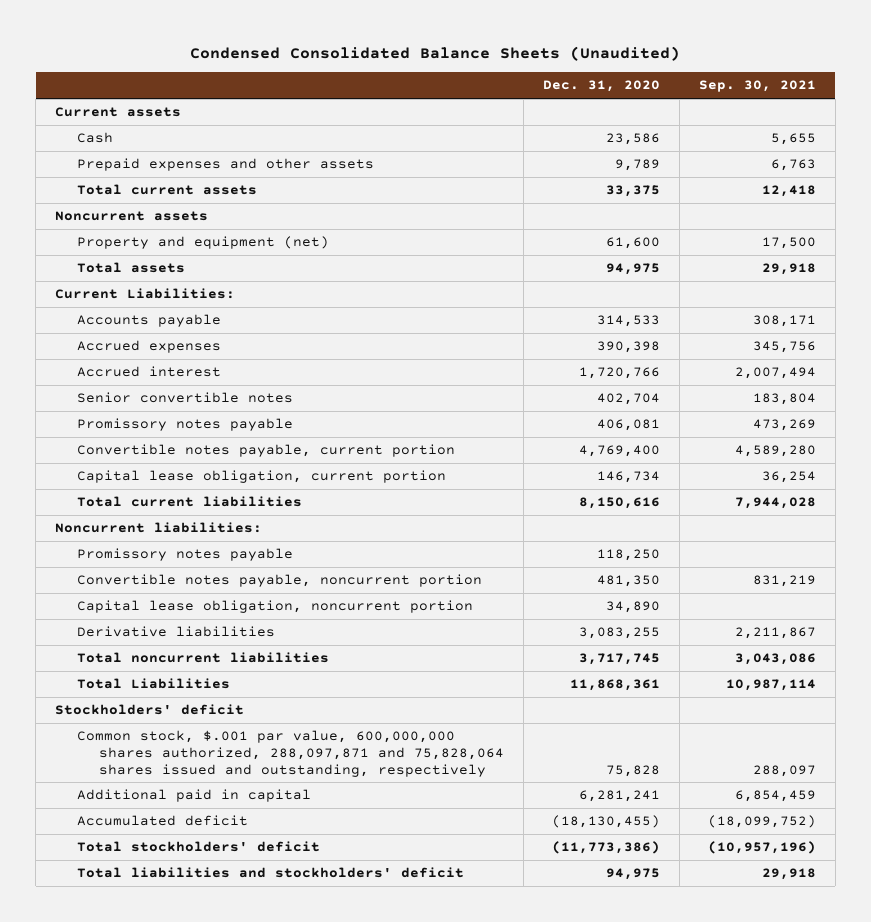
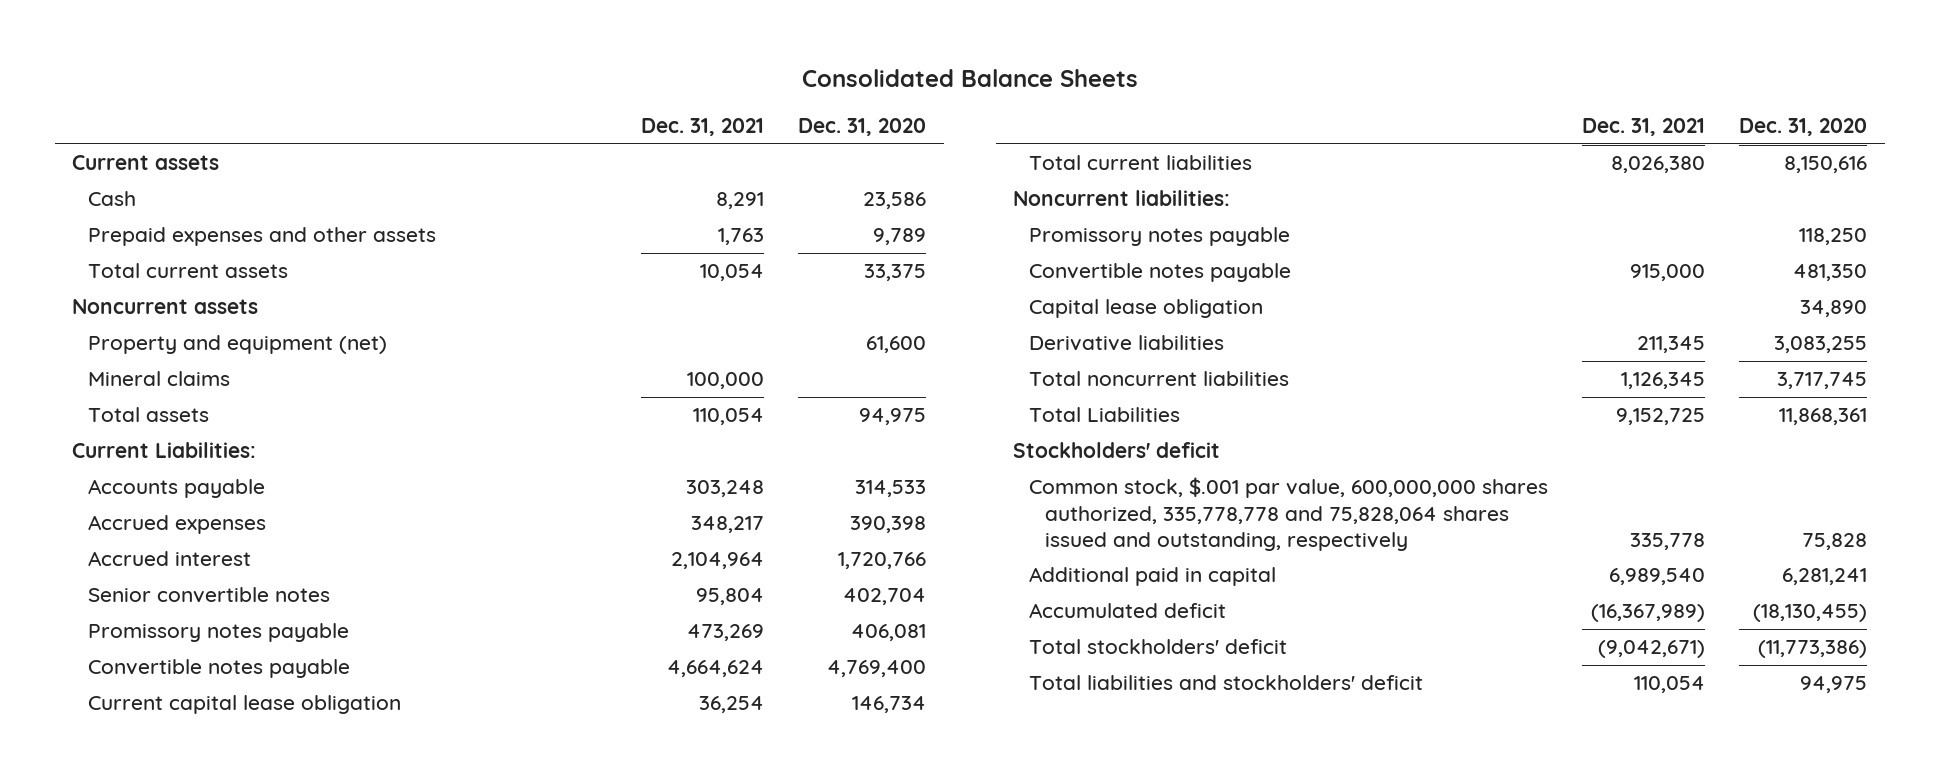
- Condensed Consolidated Balance Sheets (Unaudited)
+ Consolidated Balance Sheets
- | Dec. 31, 2020 | Sep. 30, 2021
+ | Dec. 31, 2021 | Dec. 31, 2020
+ Mineral claims | 100,000 |
- Convertible notes payable, current portion | 4,769,400 | 4,589,280
- Capital lease obligation, current portion | 146,734 | 36,254
+ Convertible notes payable | 4,664,624 | 4,769,400
+ Current capital lease obligation | 36,254 | 146,734
- Convertible notes payable, noncurrent portion | 481,350 | 831,219
- Capital lease obligation, noncurrent portion | 34,890 |
+ Convertible notes payable | 915,000 | 481,350
+ Capital lease obligation | | 34,890
- Common stock, $.001 par value, 600,000,000 shares authorized, 288,097,871 and 75,828,064 shares issued and outstanding, respectively | 75,828 | 288,097
+ Common stock, $.001 par value, 600,000,000 shares authorized, 335,778,778 and 75,828,064 shares issued and outstanding, respectively | 335,778 | 75,828

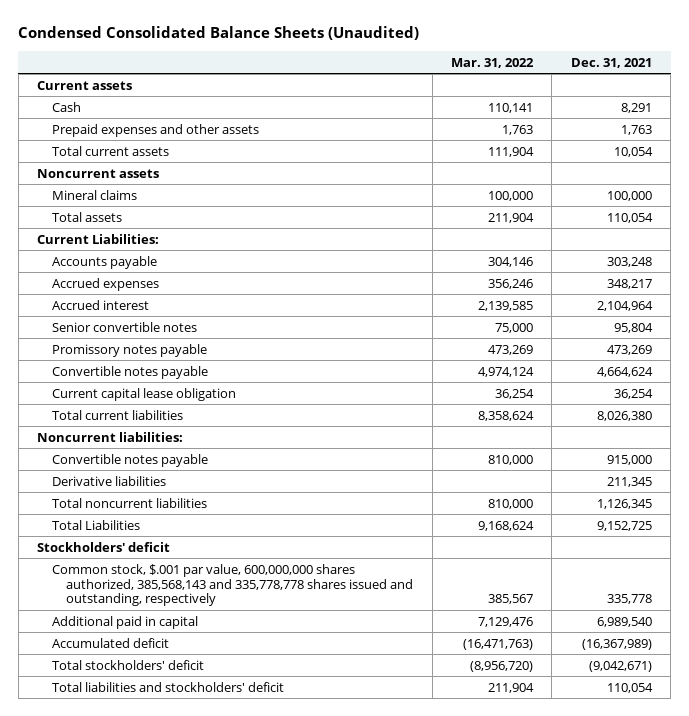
- Consolidated Balance Sheets
+ Condensed Consolidated Balance Sheets (Unaudited)
- | Dec. 31, 2021 | Dec. 31, 2020
+ | Mar. 31, 2022 | Dec. 31, 2021
- Property and equipment (net) | | 61,600
- Promissory notes payable | | 118,250
- Capital lease obligation | | 34,890
- Common stock, $.001 par value, 600,000,000 shares authorized, 335,778,778 and 75,828,064 shares issued and outstanding, respectively | 335,778 | 75,828
+ Common stock, $.001 par value, 600,000,000 shares authorized, 385,568,143 and 335,778,778 shares issued and outstanding, respectively | 385,567 | 335,778

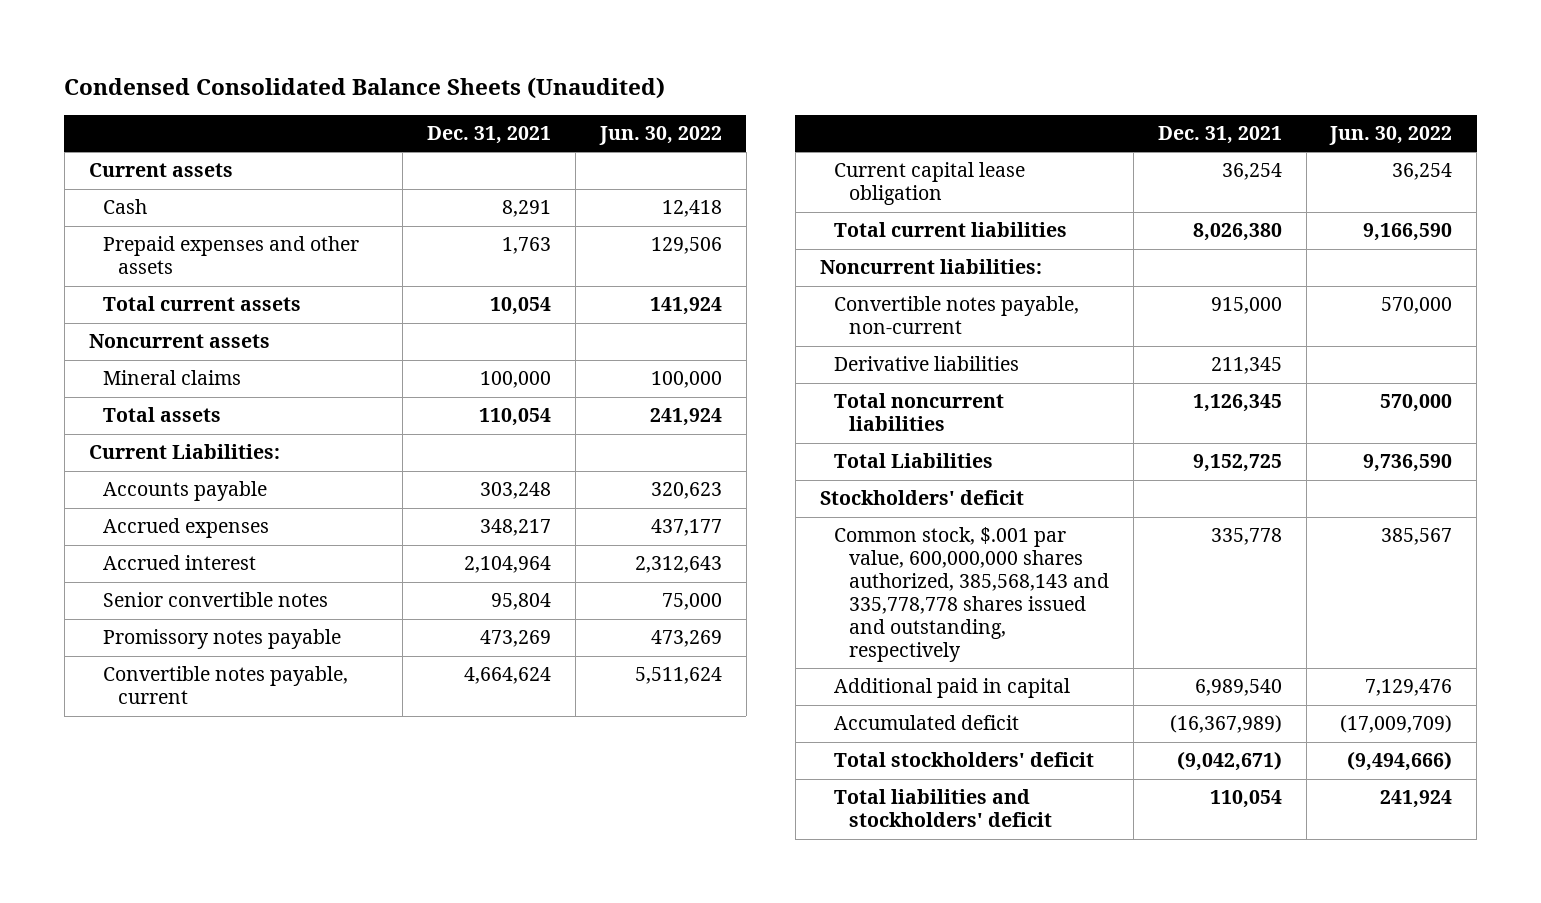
- | Mar. 31, 2022 | Dec. 31, 2021
+ | Dec. 31, 2021 | Jun. 30, 2022
- Convertible notes payable | 4,974,124 | 4,664,624
+ Convertible notes payable, current | 4,664,624 | 5,511,624
- Convertible notes payable | 810,000 | 915,000
+ Convertible notes payable, non-current | 915,000 | 570,000

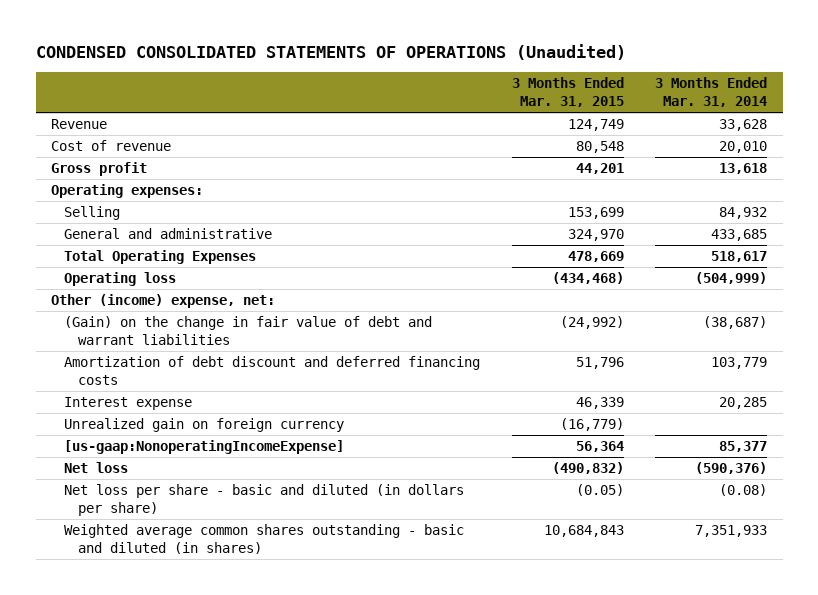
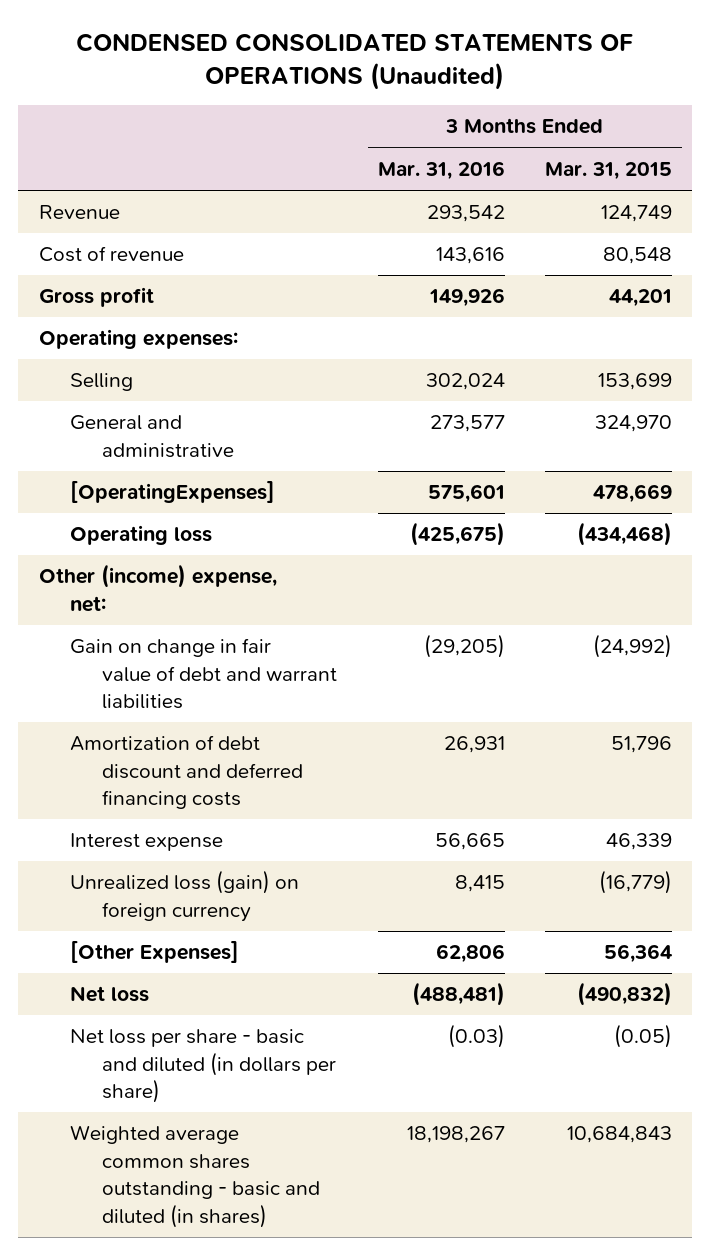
- | 3 Months Ended Mar. 31, 2015 | 3 Months Ended Mar. 31, 2014
+ | 3 Months Ended Mar. 31, 2016 | 3 Months Ended Mar. 31, 2015
- Total Operating Expenses | 478,669 | 518,617
+ [OperatingExpenses] | 575,601 | 478,669
- (Gain) on the change in fair value of debt and warrant liabilities | (24,992) | (38,687)
+ Gain on change in fair value of debt and warrant liabilities | (29,205) | (24,992)
- Unrealized gain on foreign currency | (16,779) |
- [us-gaap:NonoperatingIncomeExpense] | 56,364 | 85,377
+ Unrealized loss (gain) on foreign currency | 8,415 | (16,779)
+ [Other Expenses] | 62,806 | 56,364

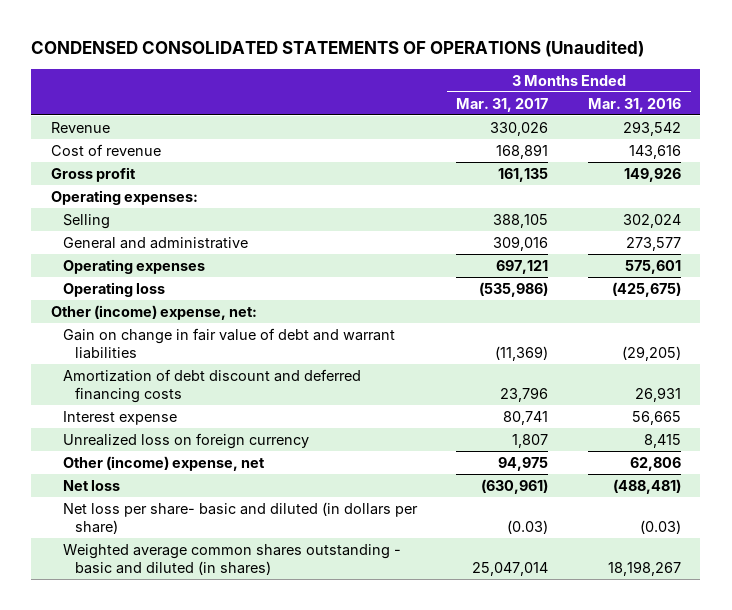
- | 3 Months Ended Mar. 31, 2016 | 3 Months Ended Mar. 31, 2015
+ | 3 Months Ended Mar. 31, 2017 | 3 Months Ended Mar. 31, 2016
- [OperatingExpenses] | 575,601 | 478,669
+ Operating expenses | 697,121 | 575,601
- Unrealized loss (gain) on foreign currency | 8,415 | (16,779)
- [Other Expenses] | 62,806 | 56,364
+ Unrealized loss on foreign currency | 1,807 | 8,415
+ Other (income) expense, net | 94,975 | 62,806
- Net loss per share - basic and diluted (in dollars per share) | (0.03) | (0.05)
+ Net loss per share- basic and diluted (in dollars per share) | (0.03) | (0.03)

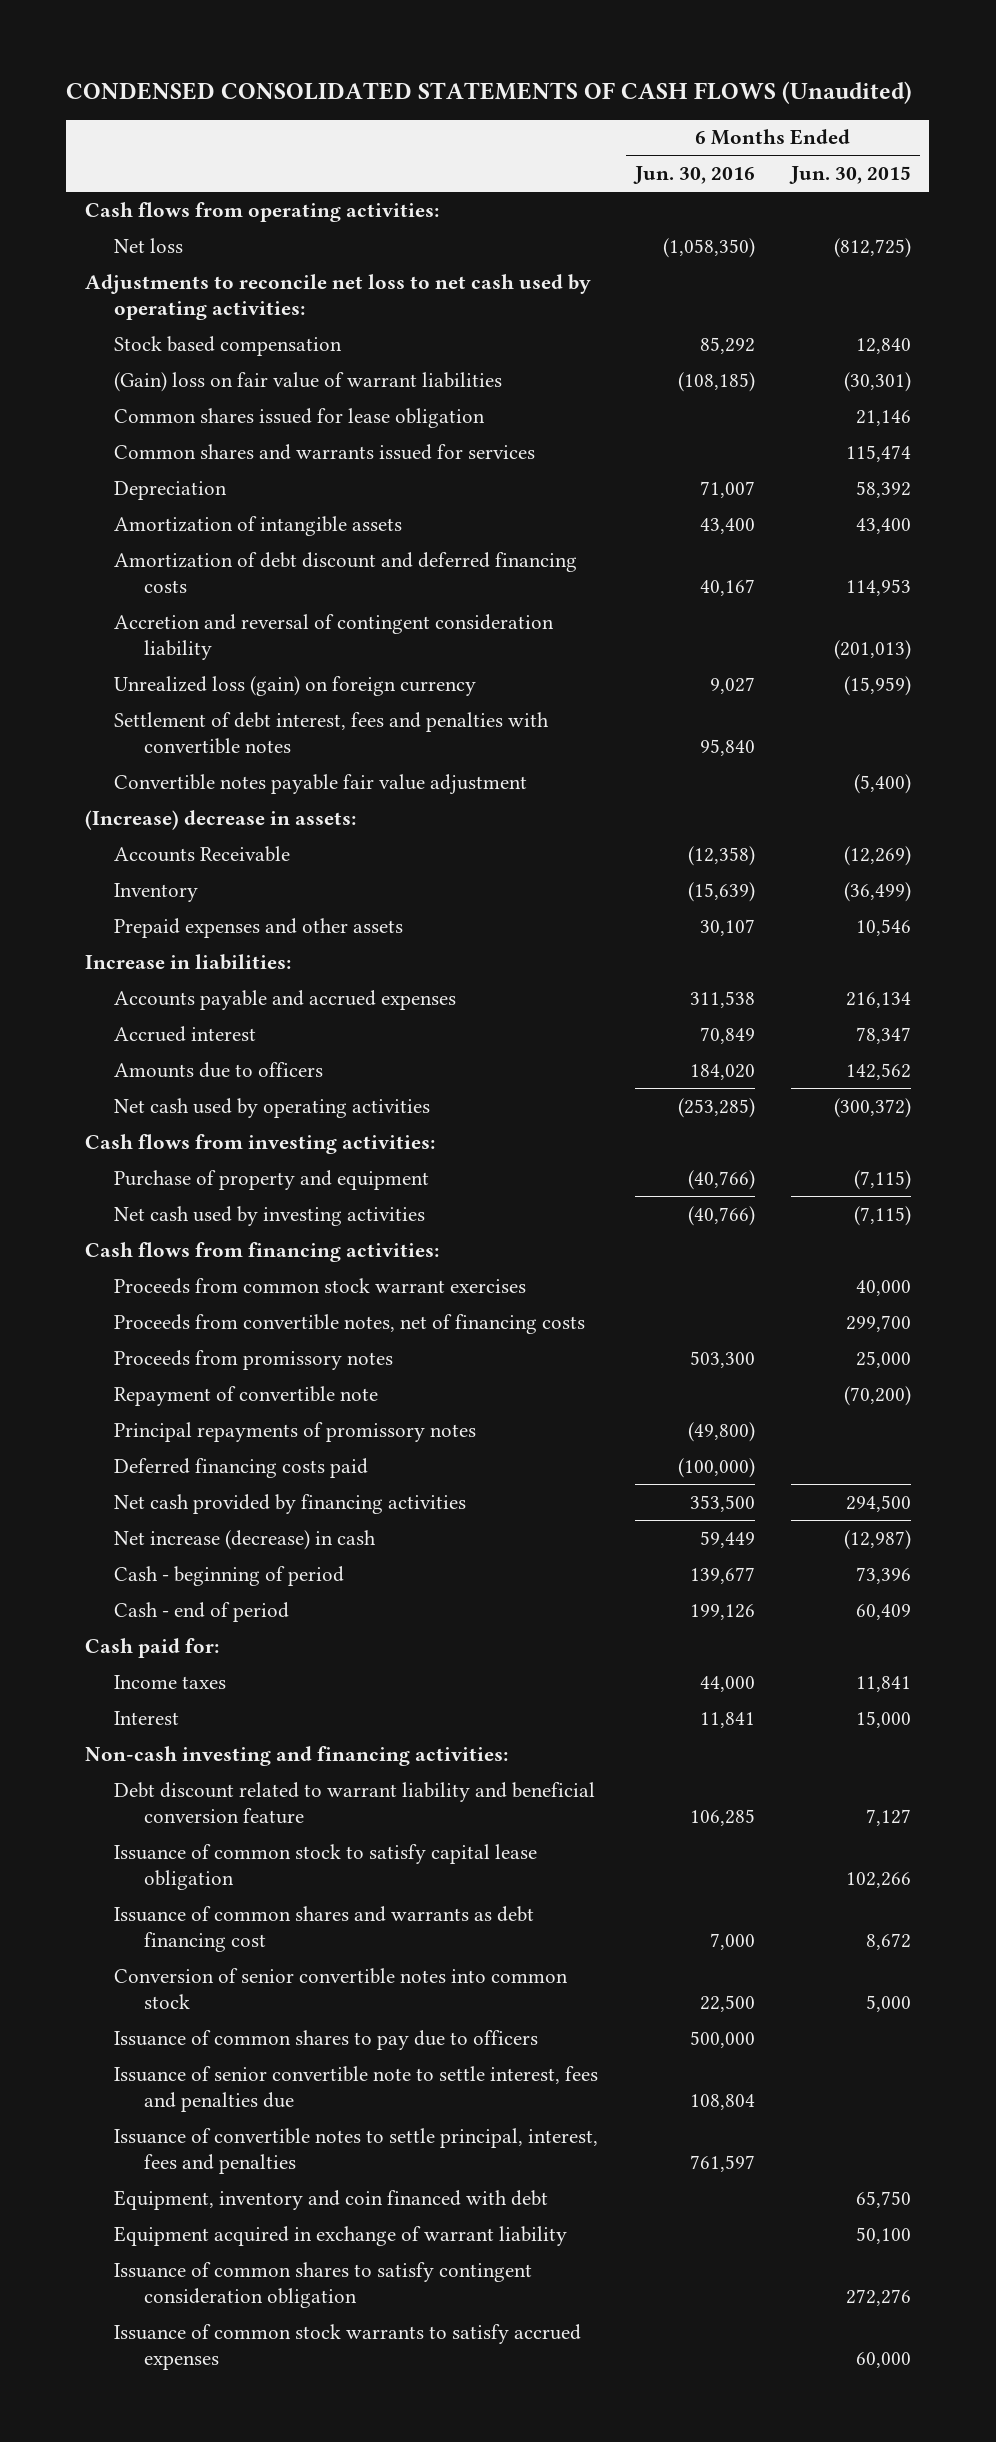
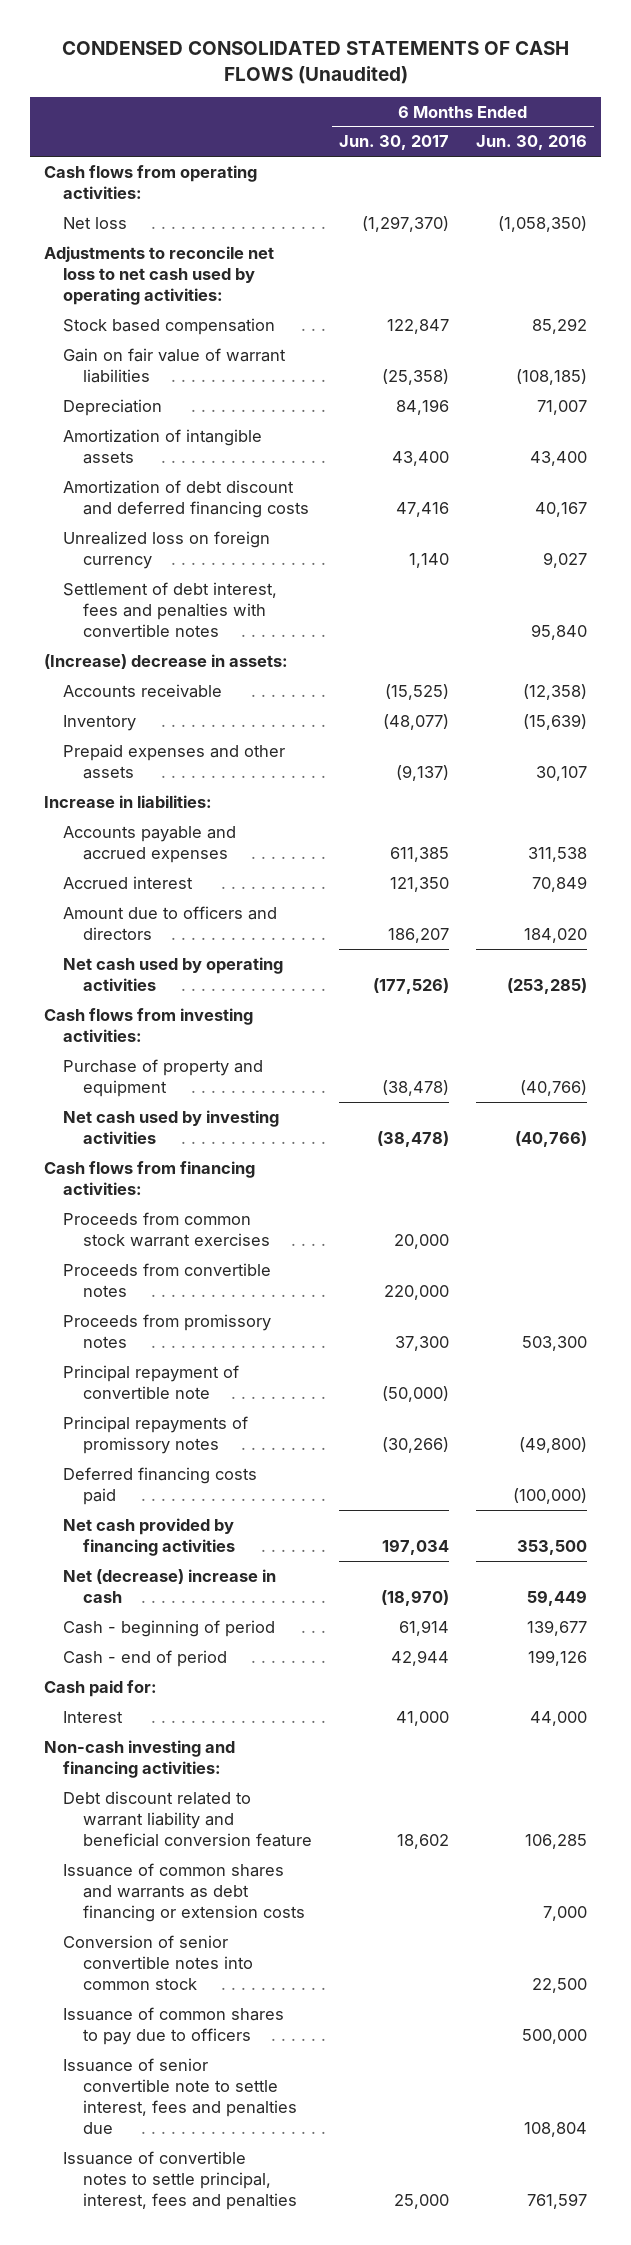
- | 6 Months Ended Jun. 30, 2016 | 6 Months Ended Jun. 30, 2015
+ | 6 Months Ended Jun. 30, 2017 | 6 Months Ended Jun. 30, 2016
- (Gain) loss on fair value of warrant liabilities | (108,185) | (30,301)
- Common shares issued for lease obligation | | 21,146
- Common shares and warrants issued for services | | 115,474
+ Gain on fair value of warrant liabilities | (25,358) | (108,185)
- Accretion and reversal of contingent consideration liability | | (201,013)
- Unrealized loss (gain) on foreign currency | 9,027 | (15,959)
+ Unrealized loss on foreign currency | 1,140 | 9,027
- Convertible notes payable fair value adjustment | | (5,400)
- Accounts Receivable | (12,358) | (12,269)
+ Accounts receivable | (15,525) | (12,358)
- Amounts due to officers | 184,020 | 142,562
+ Amount due to officers and directors | 186,207 | 184,020
- Proceeds from convertible notes, net of financing costs | | 299,700
+ Proceeds from convertible notes | 220,000 |
- Repayment of convertible note | | (70,200)
+ Principal repayment of convertible note | (50,000) |
- Net increase (decrease) in cash | 59,449 | (12,987)
+ Net (decrease) increase in cash | (18,970) | 59,449
- Income taxes | 44,000 | 11,841
- Interest | 11,841 | 15,000
+ Interest | 41,000 | 44,000
- Issuance of common stock to satisfy capital lease obligation | | 102,266
- Issuance of common shares and warrants as debt financing cost | 7,000 | 8,672
+ Issuance of common shares and warrants as debt financing or extension costs | | 7,000
- Equipment, inventory and coin financed with debt | | 65,750
- Equipment acquired in exchange of warrant liability | | 50,100
- Issuance of common shares to satisfy contingent consideration obligation | | 272,276
- Issuance of common stock warrants to satisfy accrued expenses | | 60,000

